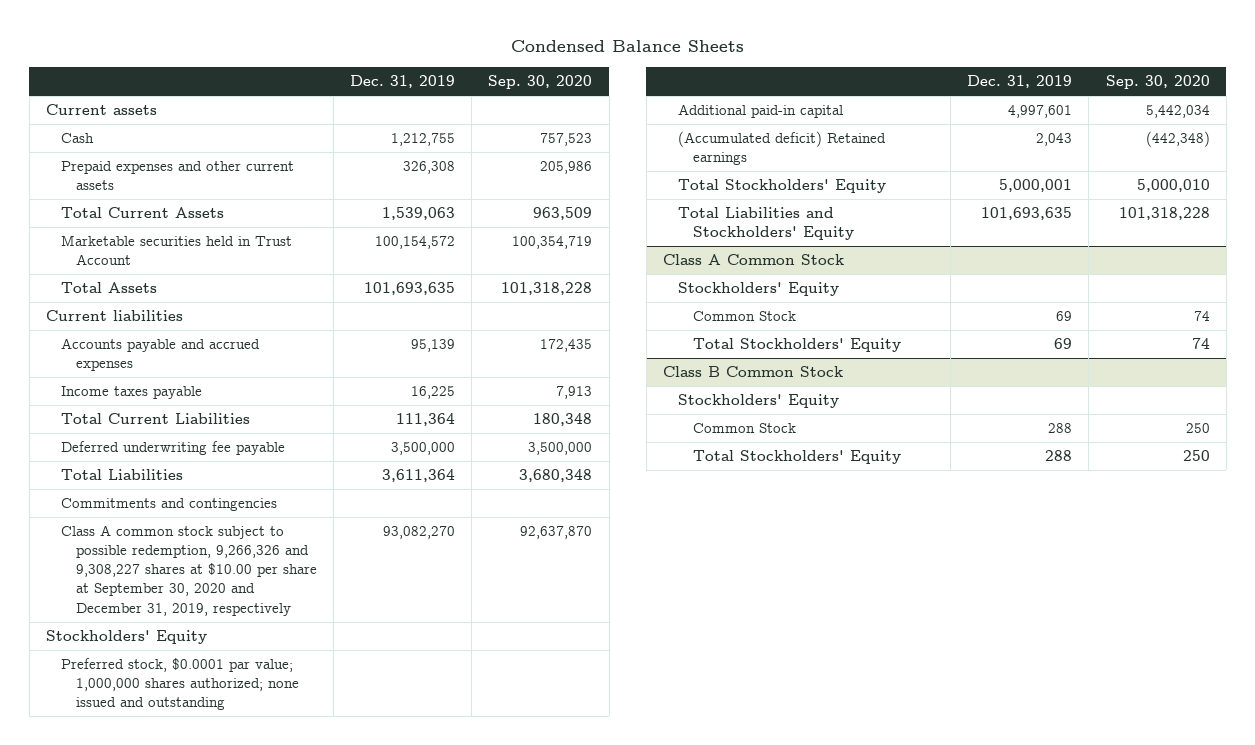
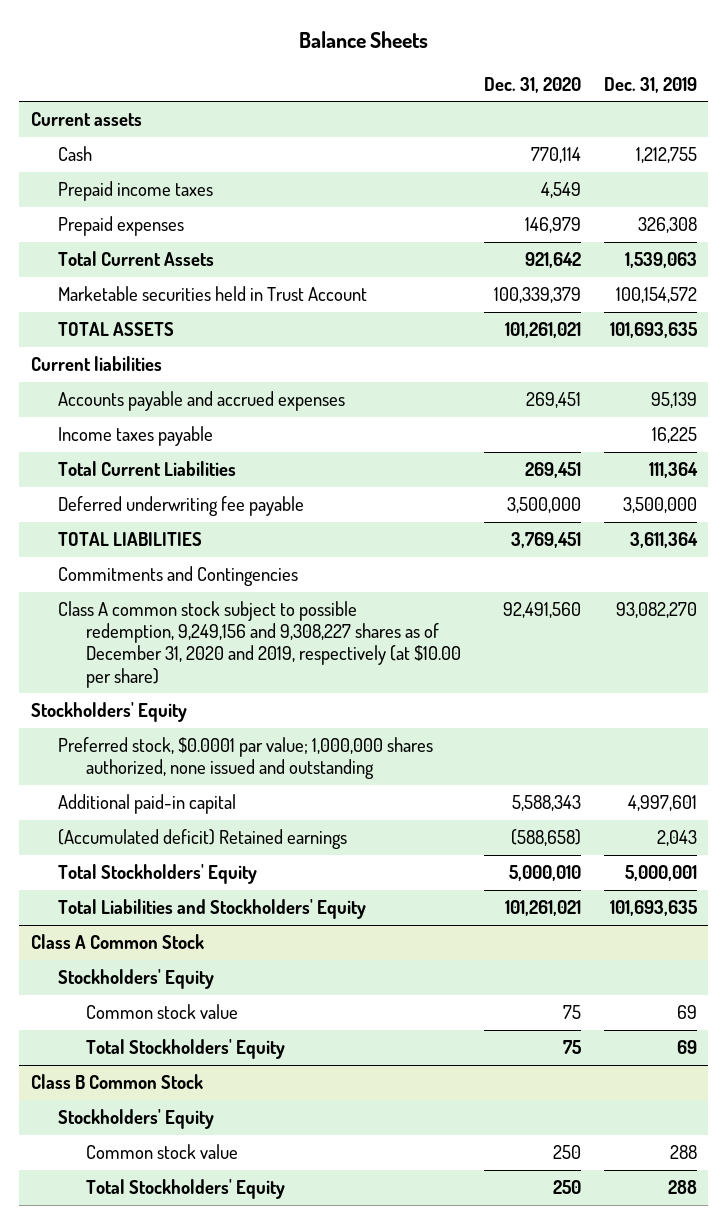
- Condensed Balance Sheets
+ Balance Sheets
- | Dec. 31, 2019 | Sep. 30, 2020
+ | Dec. 31, 2020 | Dec. 31, 2019
- Prepaid expenses and other current assets | 326,308 | 205,986
+ Prepaid income taxes | 4,549 |
+ Prepaid expenses | 146,979 | 326,308
- Total Assets | 101,693,635 | 101,318,228
+ TOTAL ASSETS | 101,261,021 | 101,693,635
- Total Liabilities | 3,611,364 | 3,680,348
- Commitments and contingencies
- Class A common stock subject to possible redemption, 9,266,326 and 9,308,227 shares at $10.00 per share at September 30, 2020 and December 31, 2019, respectively | 93,082,270 | 92,637,870
+ TOTAL LIABILITIES | 3,769,451 | 3,611,364
+ Commitments and Contingencies
+ Class A common stock subject to possible redemption, 9,249,156 and 9,308,227 shares as of December 31, 2020 and 2019, respectively (at $10.00 per share) | 92,491,560 | 93,082,270
- Preferred stock, $0.0001 par value; 1,000,000 shares authorized; none issued and outstanding
+ Preferred stock, $0.0001 par value; 1,000,000 shares authorized, none issued and outstanding
@ Class A Common Stock
- Common Stock | 69 | 74
+ Common stock value | 75 | 69
@ Class B Common Stock
- Common Stock | 288 | 250
+ Common stock value | 250 | 288

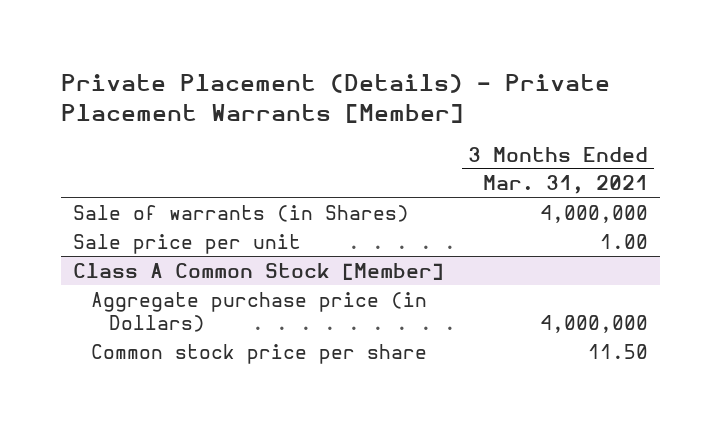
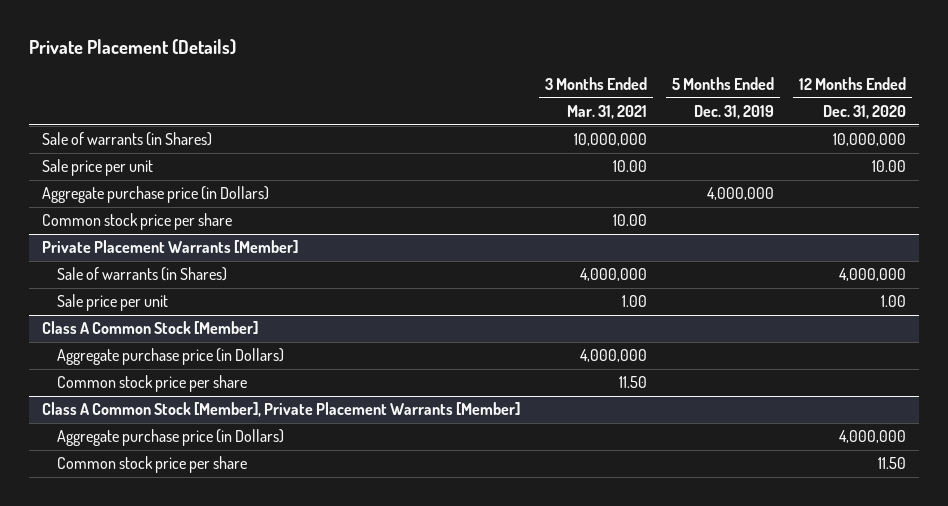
- Private Placement (Details) - Private Placement Warrants [Member]
+ Private Placement (Details)
- | 3 Months Ended Mar. 31, 2021
+ | 3 Months Ended Mar. 31, 2021 | 5 Months Ended Dec. 31, 2019 | 12 Months Ended Dec. 31, 2020
+ Sale of warrants (in Shares) | 10,000,000 | | 10,000,000
+ Sale price per unit | 10.00 | | 10.00
+ Aggregate purchase price (in Dollars) | | 4,000,000 |
+ Common stock price per share | 10.00 | |
+ Private Placement Warrants [Member]
+ Class A Common Stock [Member], Private Placement Warrants [Member]
+ Aggregate purchase price (in Dollars) | | | 4,000,000
+ Common stock price per share | | | 11.50

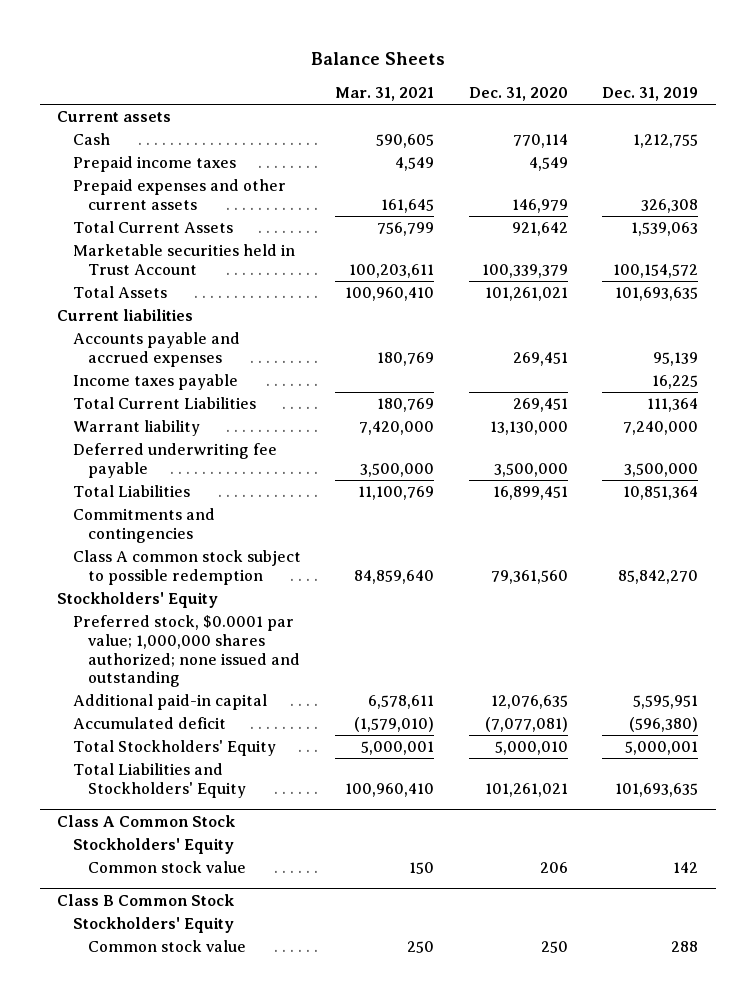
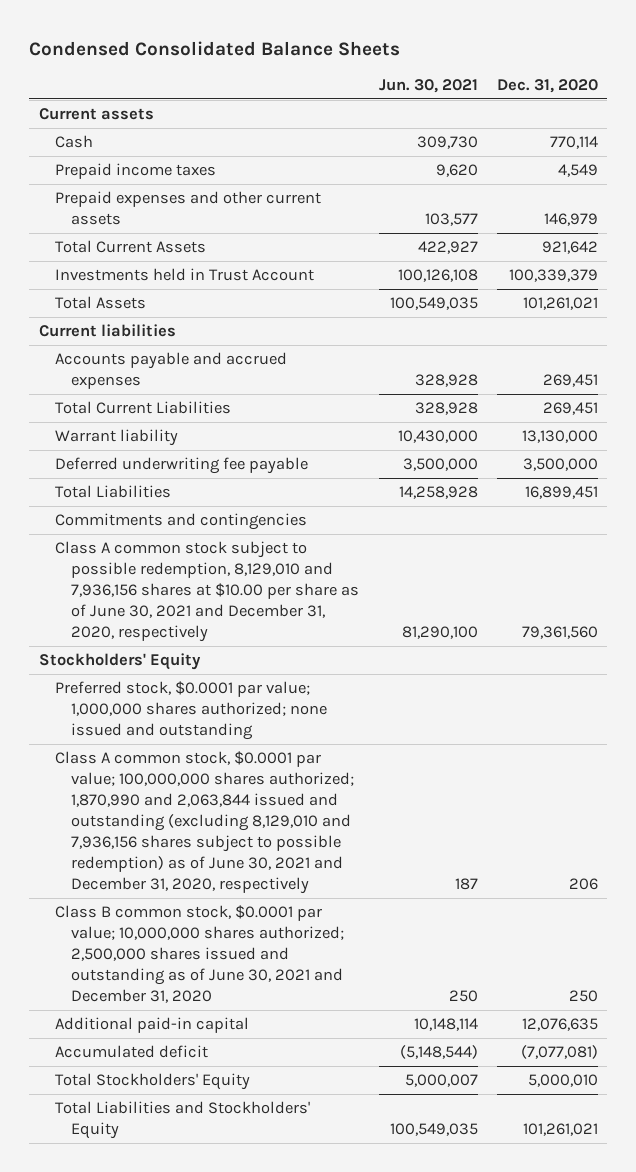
- Balance Sheets
+ Condensed Consolidated Balance Sheets
- | Mar. 31, 2021 | Dec. 31, 2020 | Dec. 31, 2019
+ | Jun. 30, 2021 | Dec. 31, 2020
- Marketable securities held in Trust Account | 100,203,611 | 100,339,379 | 100,154,572
+ Investments held in Trust Account | 100,126,108 | 100,339,379
- Income taxes payable | | | 16,225
- Class A common stock subject to possible redemption | 84,859,640 | 79,361,560 | 85,842,270
+ Class A common stock subject to possible redemption, 8,129,010 and 7,936,156 shares at $10.00 per share as of June 30, 2021 and December 31, 2020, respectively | 81,290,100 | 79,361,560
+ Class A common stock, $0.0001 par value; 100,000,000 shares authorized; 1,870,990 and 2,063,844 issued and outstanding (excluding 8,129,010 and 7,936,156 shares subject to possible redemption) as of June 30, 2021 and December 31, 2020, respectively | 187 | 206
+ Class B common stock, $0.0001 par value; 10,000,000 shares authorized; 2,500,000 shares issued and outstanding as of June 30, 2021 and December 31, 2020 | 250 | 250
- Class A Common Stock
- Stockholders' Equity
- Common stock value | 150 | 206 | 142
- Class B Common Stock
- Stockholders' Equity
- Common stock value | 250 | 250 | 288

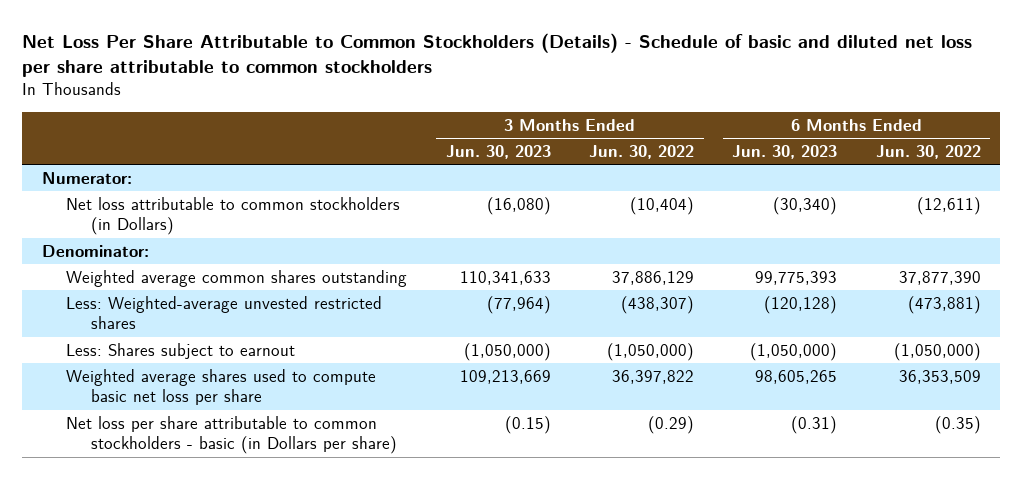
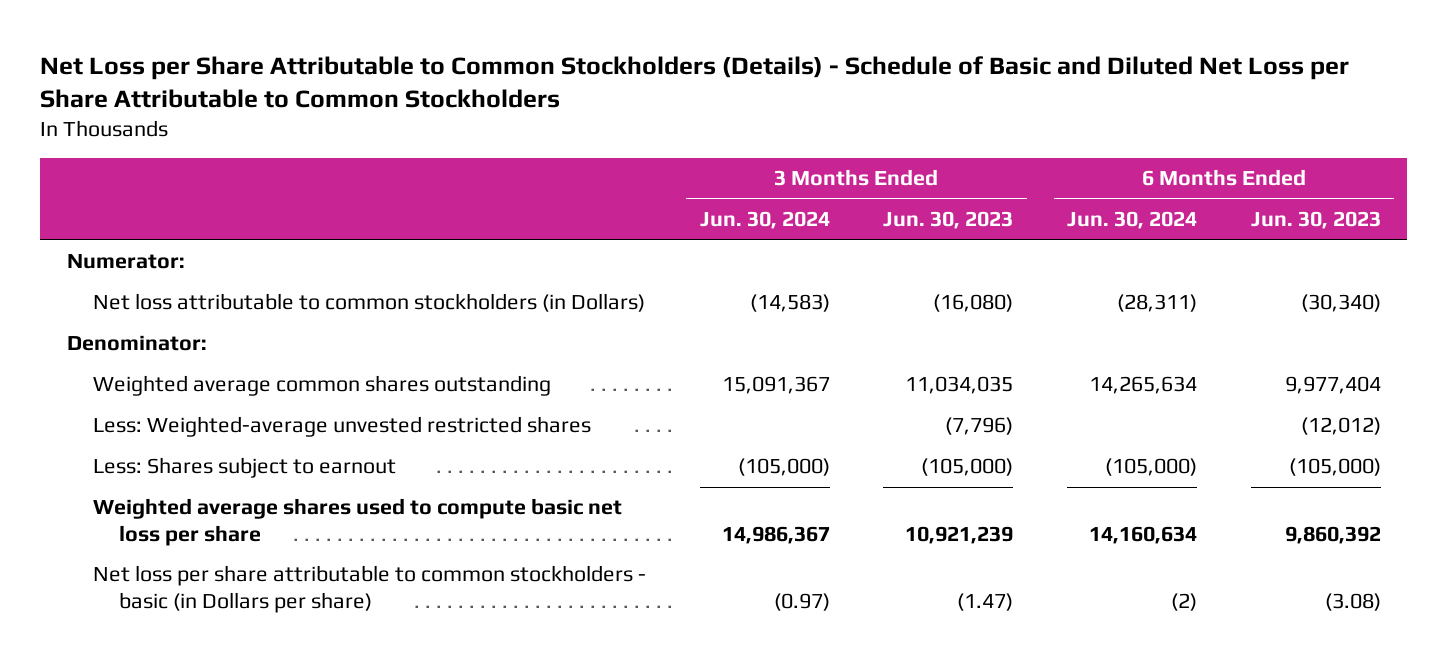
- Net Loss Per Share Attributable to Common Stockholders (Details) - Schedule of basic and diluted net loss per share attributable to common stockholders
+ Net Loss per Share Attributable to Common Stockholders (Details) - Schedule of Basic and Diluted Net Loss per Share Attributable to Common Stockholders
- | 3 Months Ended Jun. 30, 2023 | 3 Months Ended Jun. 30, 2022 | 6 Months Ended Jun. 30, 2023 | 6 Months Ended Jun. 30, 2022
+ | 3 Months Ended Jun. 30, 2024 | 3 Months Ended Jun. 30, 2023 | 6 Months Ended Jun. 30, 2024 | 6 Months Ended Jun. 30, 2023
- Weighted average common shares outstanding | 110,341,633 | 37,886,129 | 99,775,393 | 37,877,390
- Less: Weighted-average unvested restricted shares | (77,964) | (438,307) | (120,128) | (473,881)
- Less: Shares subject to earnout | (1,050,000) | (1,050,000) | (1,050,000) | (1,050,000)
- Weighted average shares used to compute basic net loss per share | 109,213,669 | 36,397,822 | 98,605,265 | 36,353,509
- Net loss per share attributable to common stockholders - basic (in Dollars per share) | (0.15) | (0.29) | (0.31) | (0.35)
+ Weighted average common shares outstanding | 15,091,367 | 11,034,035 | 14,265,634 | 9,977,404
+ Less: Weighted-average unvested restricted shares | | (7,796) | | (12,012)
+ Less: Shares subject to earnout | (105,000) | (105,000) | (105,000) | (105,000)
+ Weighted average shares used to compute basic net loss per share | 14,986,367 | 10,921,239 | 14,160,634 | 9,860,392
+ Net loss per share attributable to common stockholders - basic (in Dollars per share) | (0.97) | (1.47) | (2) | (3.08)

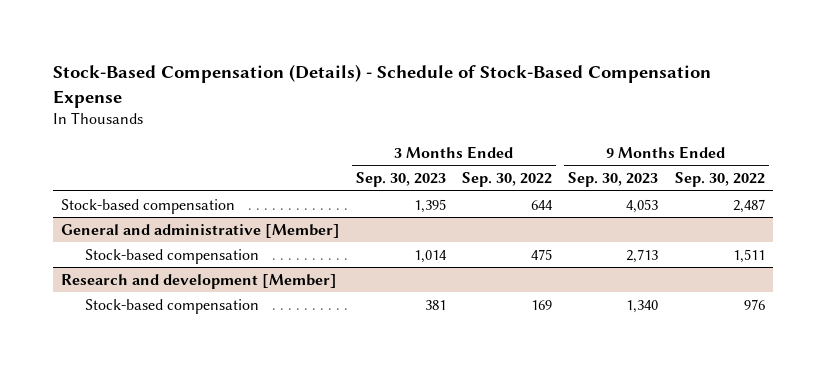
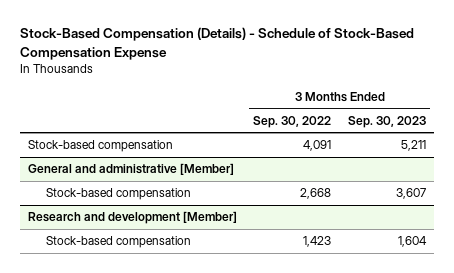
- | 3 Months Ended Sep. 30, 2023 | 3 Months Ended Sep. 30, 2022 | 9 Months Ended Sep. 30, 2023 | 9 Months Ended Sep. 30, 2022
+ | 3 Months Ended Sep. 30, 2022 | 3 Months Ended Sep. 30, 2023
- Stock-based compensation | 1,395 | 644 | 4,053 | 2,487
+ Stock-based compensation | 4,091 | 5,211
@ General and administrative [Member]
- Stock-based compensation | 1,014 | 475 | 2,713 | 1,511
+ Stock-based compensation | 2,668 | 3,607
@ Research and development [Member]
- Stock-based compensation | 381 | 169 | 1,340 | 976
+ Stock-based compensation | 1,423 | 1,604

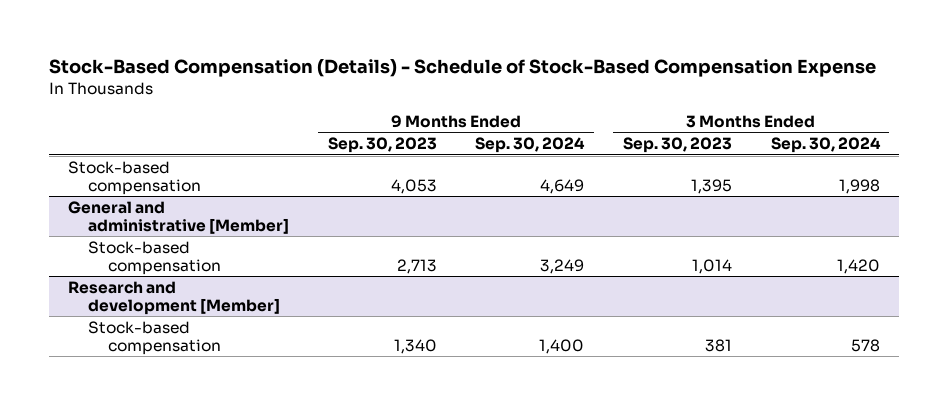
- | 3 Months Ended Sep. 30, 2022 | 3 Months Ended Sep. 30, 2023
+ | 9 Months Ended Sep. 30, 2023 | 9 Months Ended Sep. 30, 2024 | 3 Months Ended Sep. 30, 2023 | 3 Months Ended Sep. 30, 2024
- Stock-based compensation | 4,091 | 5,211
+ Stock-based compensation | 4,053 | 4,649 | 1,395 | 1,998
@ General and administrative [Member]
- Stock-based compensation | 2,668 | 3,607
+ Stock-based compensation | 2,713 | 3,249 | 1,014 | 1,420
@ Research and development [Member]
- Stock-based compensation | 1,423 | 1,604
+ Stock-based compensation | 1,340 | 1,400 | 381 | 578

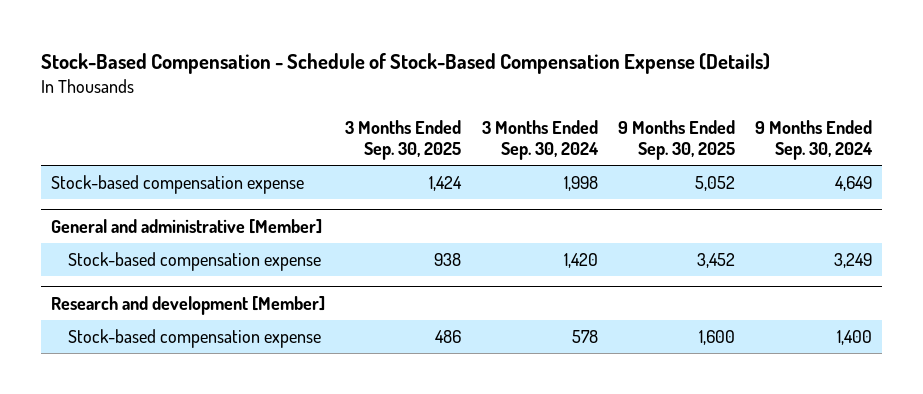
- Stock-Based Compensation (Details) - Schedule of Stock-Based Compensation Expense
+ Stock-Based Compensation - Schedule of Stock-Based Compensation Expense (Details)
- | 9 Months Ended Sep. 30, 2023 | 9 Months Ended Sep. 30, 2024 | 3 Months Ended Sep. 30, 2023 | 3 Months Ended Sep. 30, 2024
+ | 3 Months Ended Sep. 30, 2025 | 3 Months Ended Sep. 30, 2024 | 9 Months Ended Sep. 30, 2025 | 9 Months Ended Sep. 30, 2024
- Stock-based compensation | 4,053 | 4,649 | 1,395 | 1,998
+ Stock-based compensation expense | 1,424 | 1,998 | 5,052 | 4,649
@ General and administrative [Member]
- Stock-based compensation | 2,713 | 3,249 | 1,014 | 1,420
+ Stock-based compensation expense | 938 | 1,420 | 3,452 | 3,249
@ Research and development [Member]
- Stock-based compensation | 1,340 | 1,400 | 381 | 578
+ Stock-based compensation expense | 486 | 578 | 1,600 | 1,400

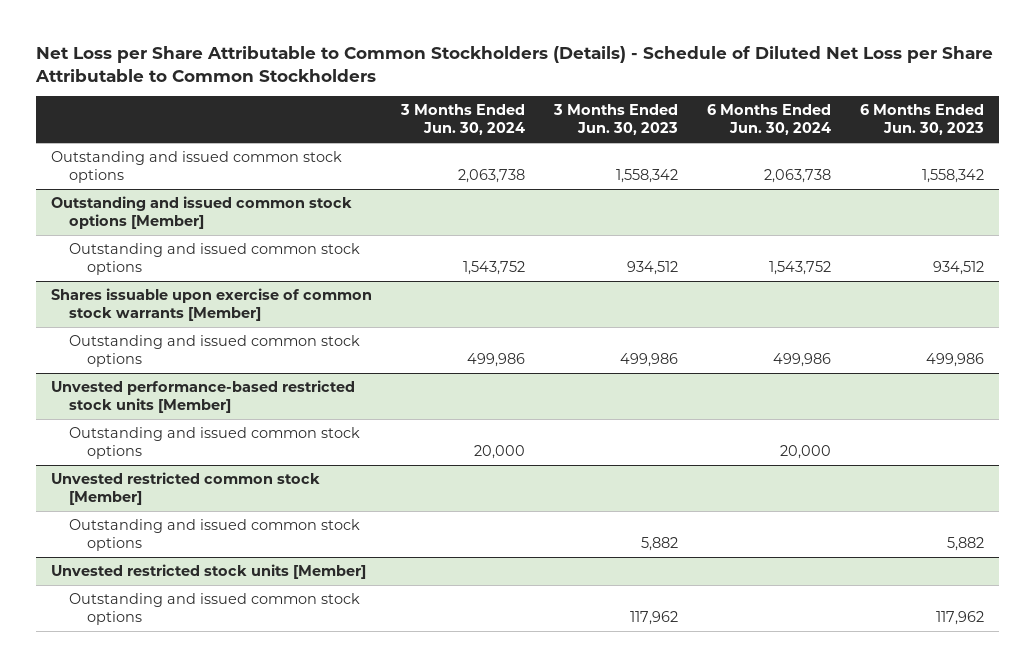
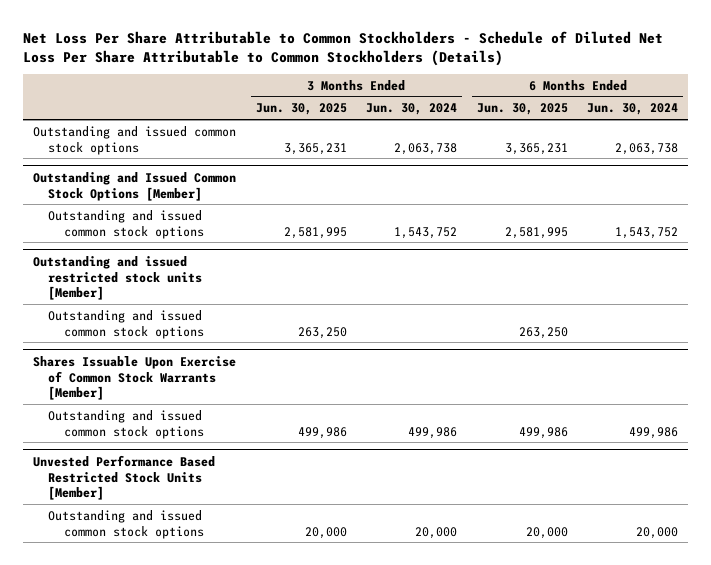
- Net Loss per Share Attributable to Common Stockholders (Details) - Schedule of Diluted Net Loss per Share Attributable to Common Stockholders
+ Net Loss Per Share Attributable to Common Stockholders - Schedule of Diluted Net Loss Per Share Attributable to Common Stockholders (Details)
- | 3 Months Ended Jun. 30, 2024 | 3 Months Ended Jun. 30, 2023 | 6 Months Ended Jun. 30, 2024 | 6 Months Ended Jun. 30, 2023
+ | 3 Months Ended Jun. 30, 2025 | 3 Months Ended Jun. 30, 2024 | 6 Months Ended Jun. 30, 2025 | 6 Months Ended Jun. 30, 2024
- Outstanding and issued common stock options [Member]
+ Outstanding and Issued Common Stock Options [Member]
- Shares issuable upon exercise of common stock warrants [Member]
+ Outstanding and issued restricted stock units [Member]
+ Outstanding and issued common stock options | 263,250 | | 263,250 |
+ Shares Issuable Upon Exercise of Common Stock Warrants [Member]
- Unvested performance-based restricted stock units [Member]
+ Unvested Performance Based Restricted Stock Units [Member]
- Unvested restricted common stock [Member]
- Outstanding and issued common stock options | | 5,882 | | 5,882
- Unvested restricted stock units [Member]
- Outstanding and issued common stock options | | 117,962 | | 117,962

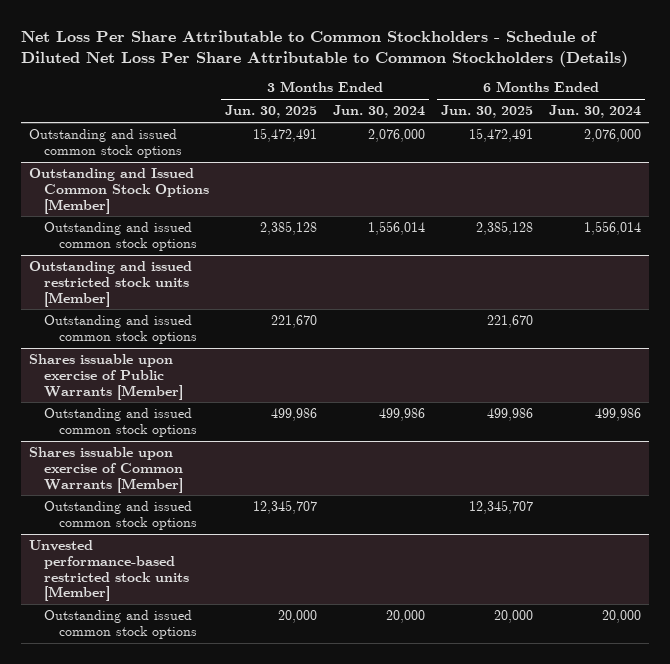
- Outstanding and issued common stock options | 3,365,231 | 2,063,738 | 3,365,231 | 2,063,738
+ Outstanding and issued common stock options | 15,472,491 | 2,076,000 | 15,472,491 | 2,076,000
@ Outstanding and Issued Common Stock Options [Member]
- Outstanding and issued common stock options | 2,581,995 | 1,543,752 | 2,581,995 | 1,543,752
+ Outstanding and issued common stock options | 2,385,128 | 1,556,014 | 2,385,128 | 1,556,014
@ Outstanding and issued restricted stock units [Member]
- Outstanding and issued common stock options | 263,250 | | 263,250 |
- Shares Issuable Upon Exercise of Common Stock Warrants [Member]
@ Outstanding and issued restricted stock units [Member]
+ Outstanding and issued common stock options | 221,670 | | 221,670 |
+ Shares issuable upon exercise of Public Warrants [Member]
- Unvested Performance Based Restricted Stock Units [Member]
+ Shares issuable upon exercise of Common Warrants [Member]
+ Outstanding and issued common stock options | 12,345,707 | | 12,345,707 |
+ Unvested performance-based restricted stock units [Member]

